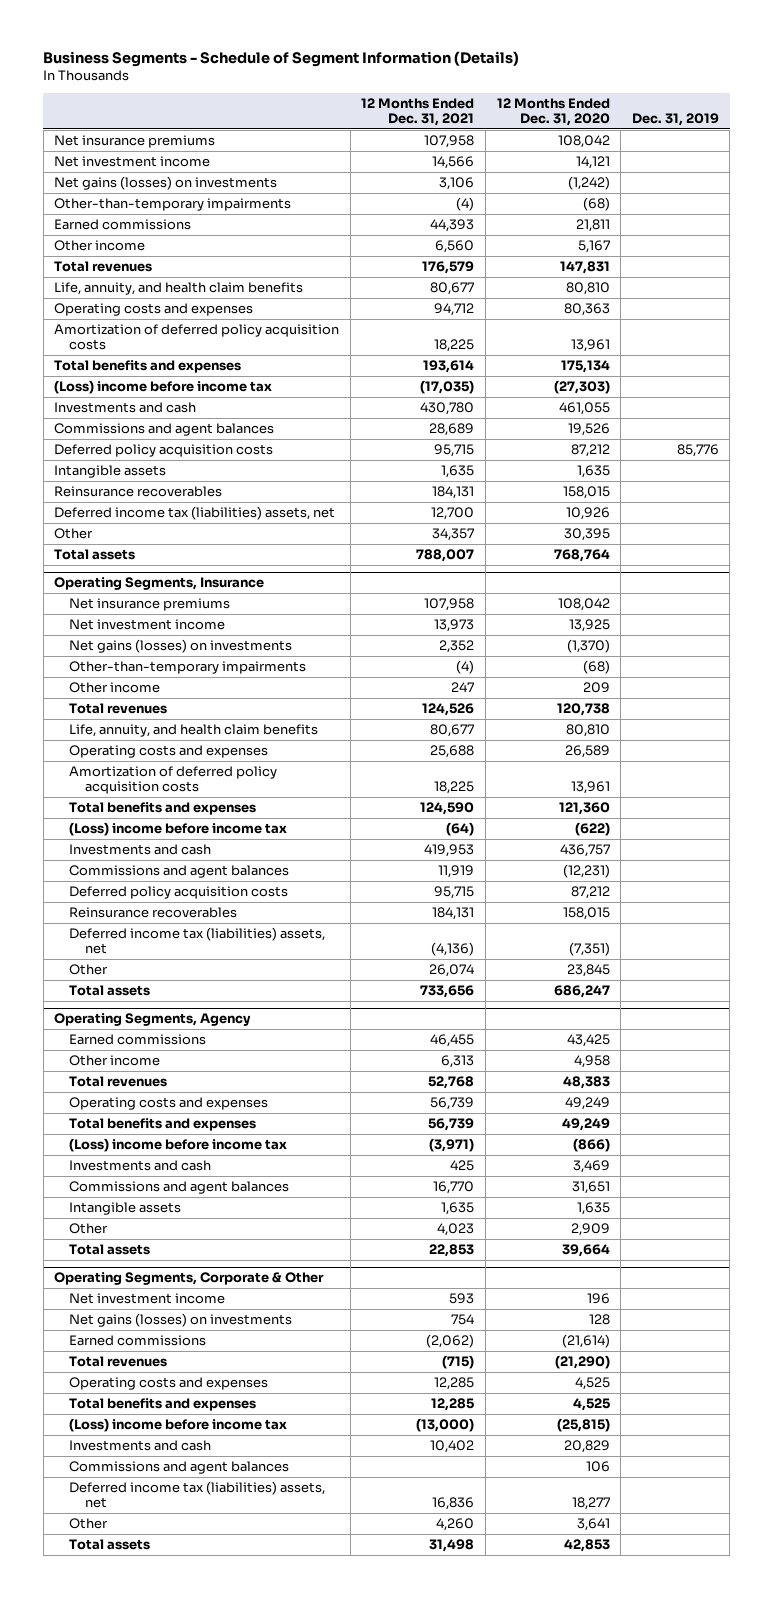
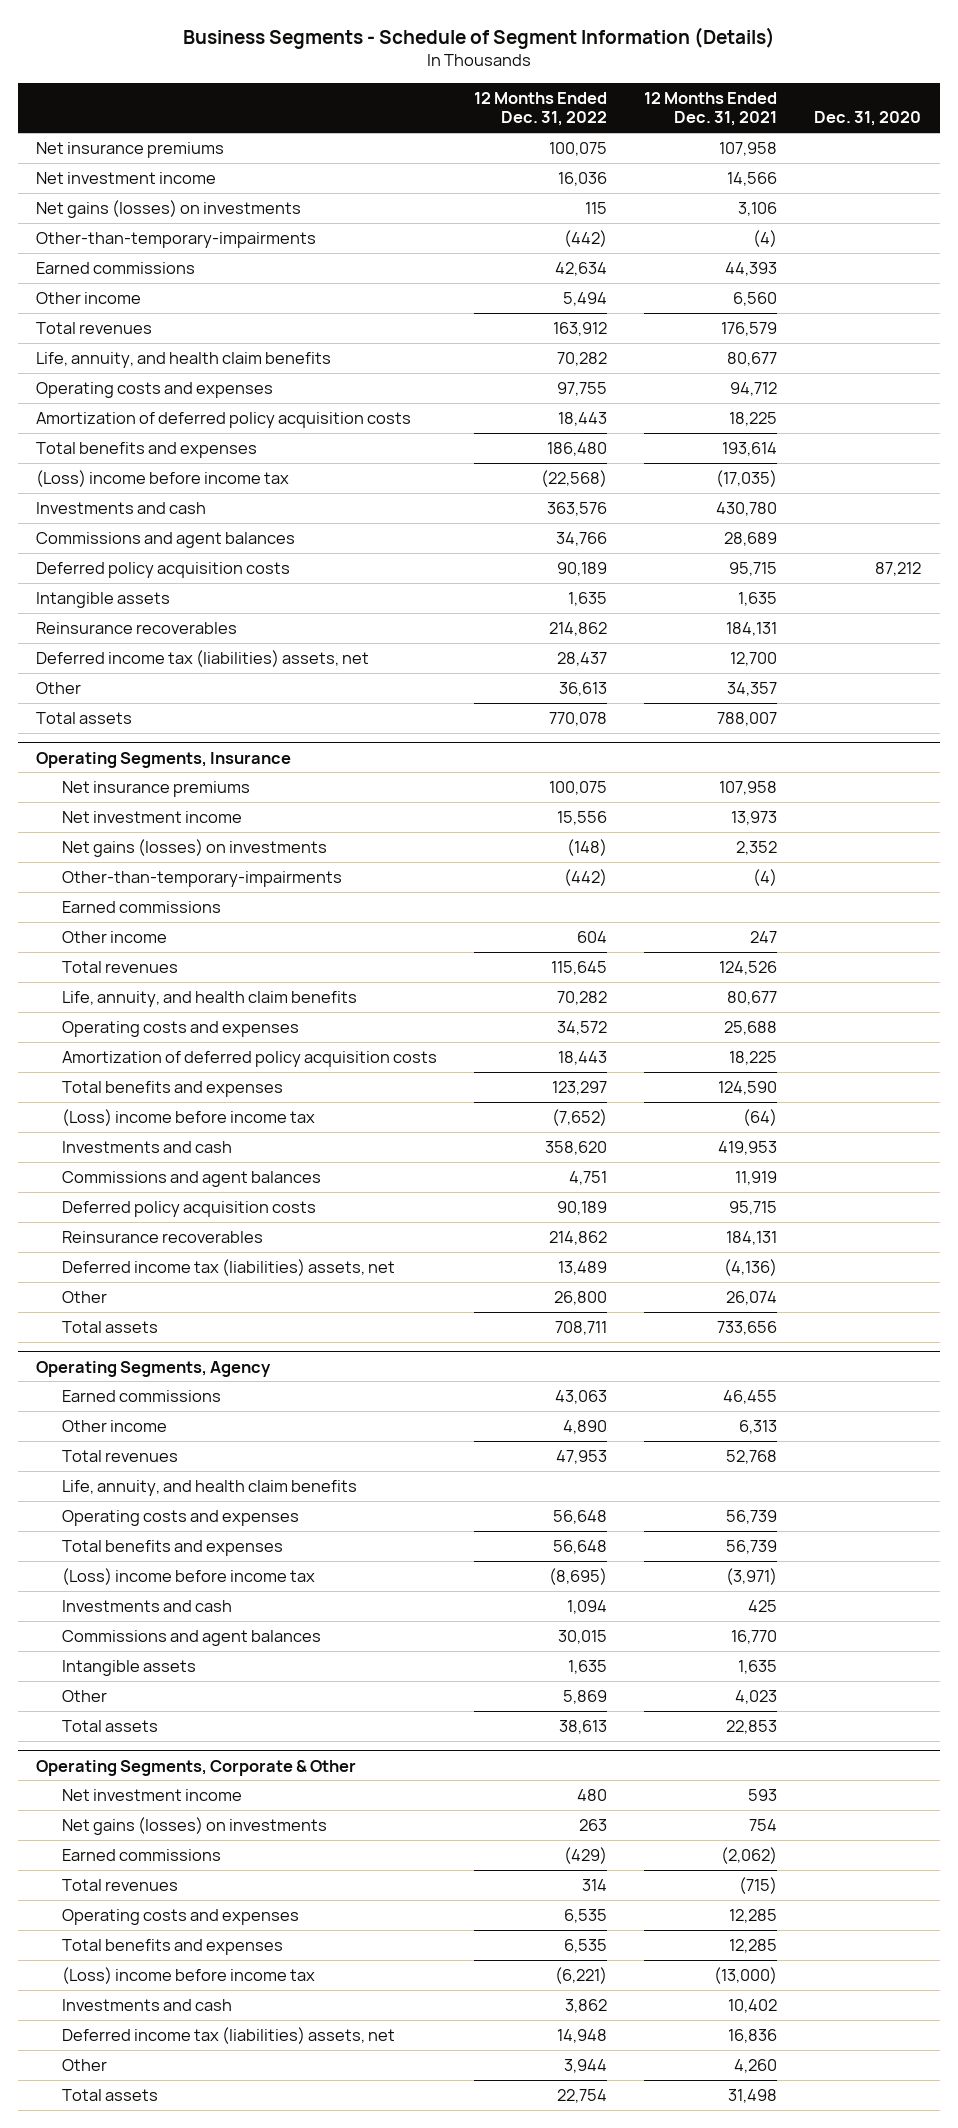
- | 12 Months Ended Dec. 31, 2021 | 12 Months Ended Dec. 31, 2020 | Dec. 31, 2019
+ | 12 Months Ended Dec. 31, 2022 | 12 Months Ended Dec. 31, 2021 | Dec. 31, 2020
- Other-than-temporary impairments | (4) | (68) |
+ Other-than-temporary-impairments | (442) | (4) |
@ Operating Segments, Insurance
- Other-than-temporary impairments | (4) | (68) |
+ Other-than-temporary-impairments | (442) | (4) |
+ Earned commissions
@ Operating Segments, Agency
+ Life, annuity, and health claim benefits
@ Operating Segments, Corporate & Other
- Commissions and agent balances | | 106 |

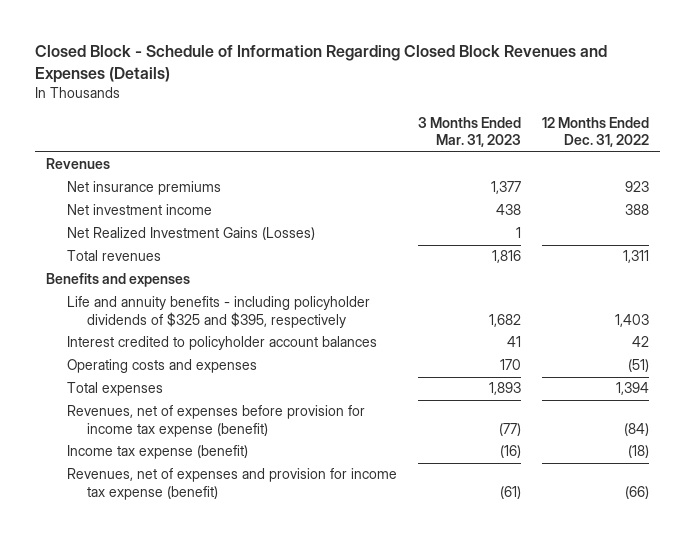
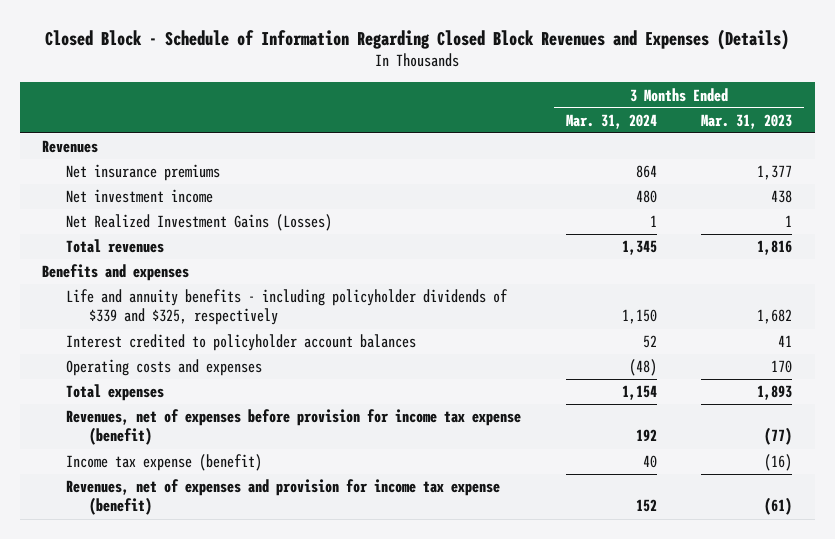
- | 3 Months Ended Mar. 31, 2023 | 12 Months Ended Dec. 31, 2022
+ | 3 Months Ended Mar. 31, 2024 | 3 Months Ended Mar. 31, 2023
- Life and annuity benefits - including policyholder dividends of $325 and $395, respectively | 1,682 | 1,403
+ Life and annuity benefits - including policyholder dividends of $339 and $325, respectively | 1,150 | 1,682

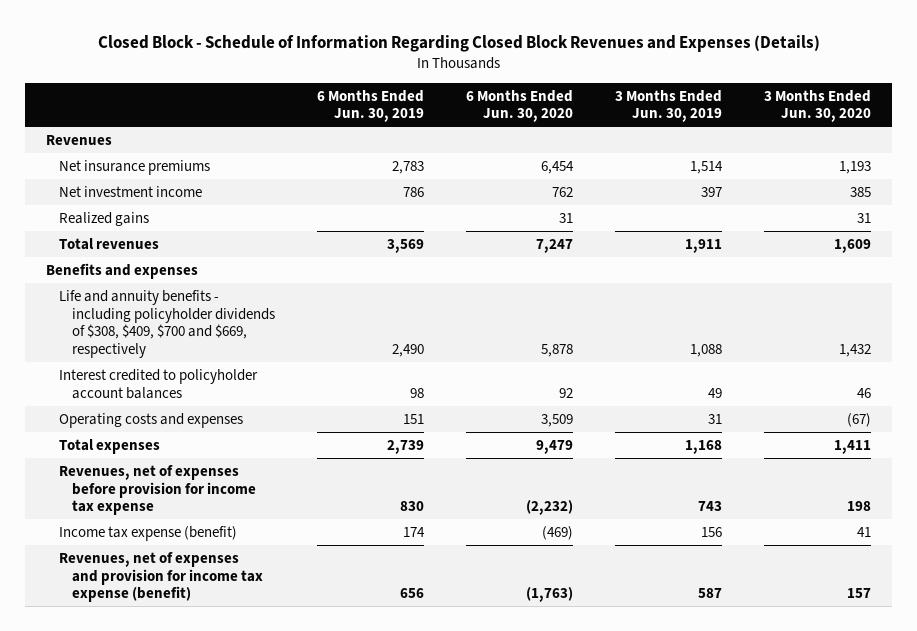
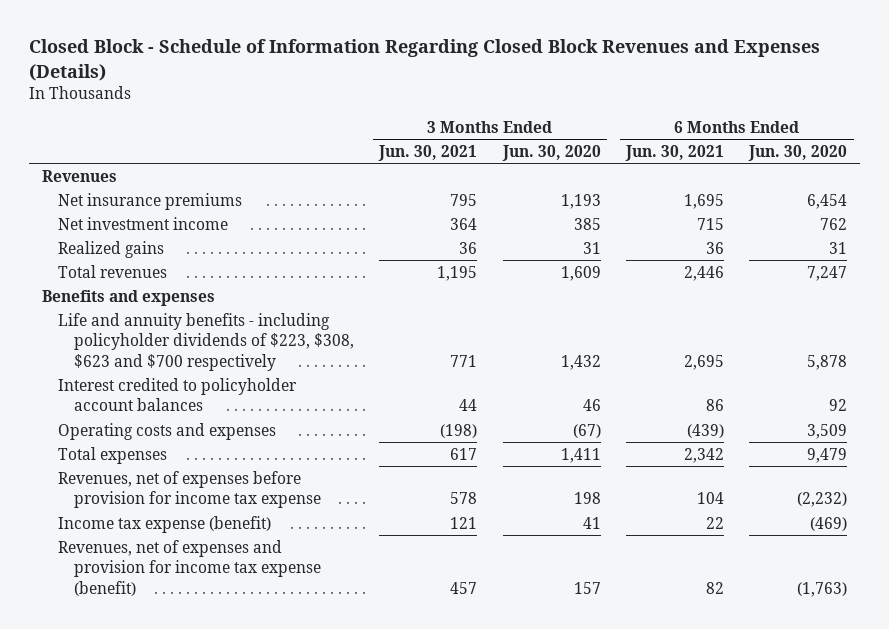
- | 6 Months Ended Jun. 30, 2019 | 6 Months Ended Jun. 30, 2020 | 3 Months Ended Jun. 30, 2019 | 3 Months Ended Jun. 30, 2020
+ | 3 Months Ended Jun. 30, 2021 | 3 Months Ended Jun. 30, 2020 | 6 Months Ended Jun. 30, 2021 | 6 Months Ended Jun. 30, 2020
- Life and annuity benefits - including policyholder dividends of $308, $409, $700 and $669, respectively | 2,490 | 5,878 | 1,088 | 1,432
+ Life and annuity benefits - including policyholder dividends of $223, $308, $623 and $700 respectively | 771 | 1,432 | 2,695 | 5,878

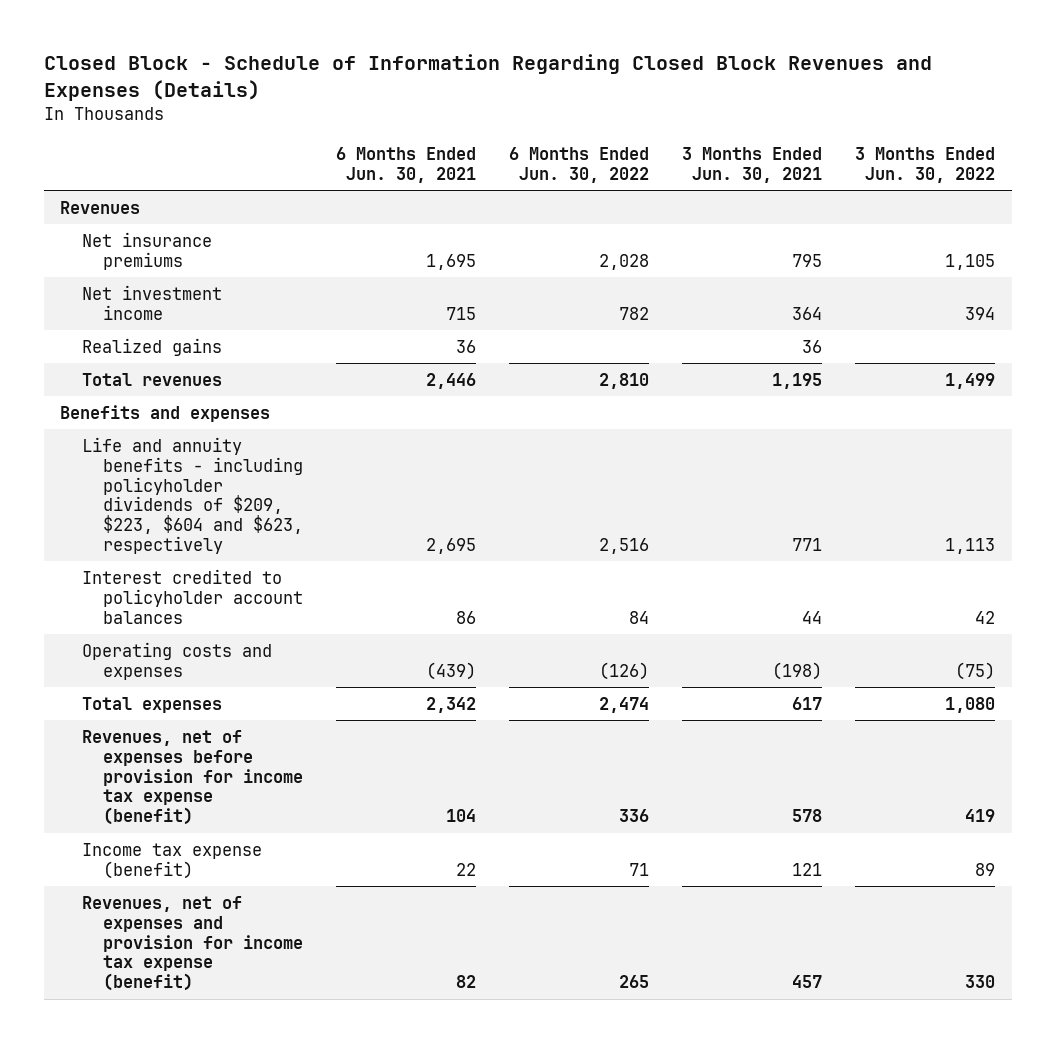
- | 3 Months Ended Jun. 30, 2021 | 3 Months Ended Jun. 30, 2020 | 6 Months Ended Jun. 30, 2021 | 6 Months Ended Jun. 30, 2020
+ | 6 Months Ended Jun. 30, 2021 | 6 Months Ended Jun. 30, 2022 | 3 Months Ended Jun. 30, 2021 | 3 Months Ended Jun. 30, 2022
- Life and annuity benefits - including policyholder dividends of $223, $308, $623 and $700 respectively | 771 | 1,432 | 2,695 | 5,878
+ Life and annuity benefits - including policyholder dividends of $209, $223, $604 and $623, respectively | 2,695 | 2,516 | 771 | 1,113
- Revenues, net of expenses before provision for income tax expense | 578 | 198 | 104 | (2,232)
+ Revenues, net of expenses before provision for income tax expense (benefit) | 104 | 336 | 578 | 419

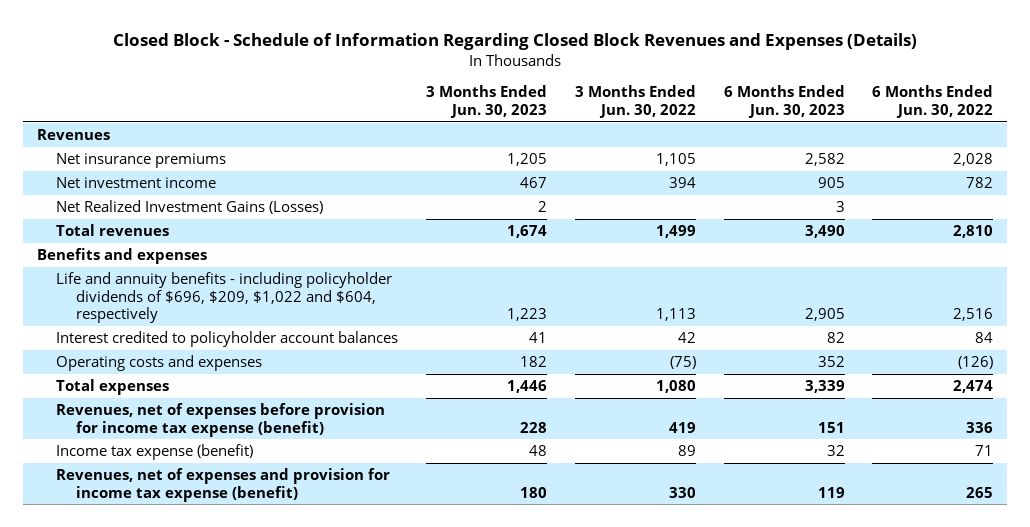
- | 6 Months Ended Jun. 30, 2021 | 6 Months Ended Jun. 30, 2022 | 3 Months Ended Jun. 30, 2021 | 3 Months Ended Jun. 30, 2022
+ | 3 Months Ended Jun. 30, 2023 | 3 Months Ended Jun. 30, 2022 | 6 Months Ended Jun. 30, 2023 | 6 Months Ended Jun. 30, 2022
- Realized gains | 36 | | 36 |
+ Net Realized Investment Gains (Losses) | 2 | | 3 |
- Life and annuity benefits - including policyholder dividends of $209, $223, $604 and $623, respectively | 2,695 | 2,516 | 771 | 1,113
+ Life and annuity benefits - including policyholder dividends of $696, $209, $1,022 and $604, respectively | 1,223 | 1,113 | 2,905 | 2,516

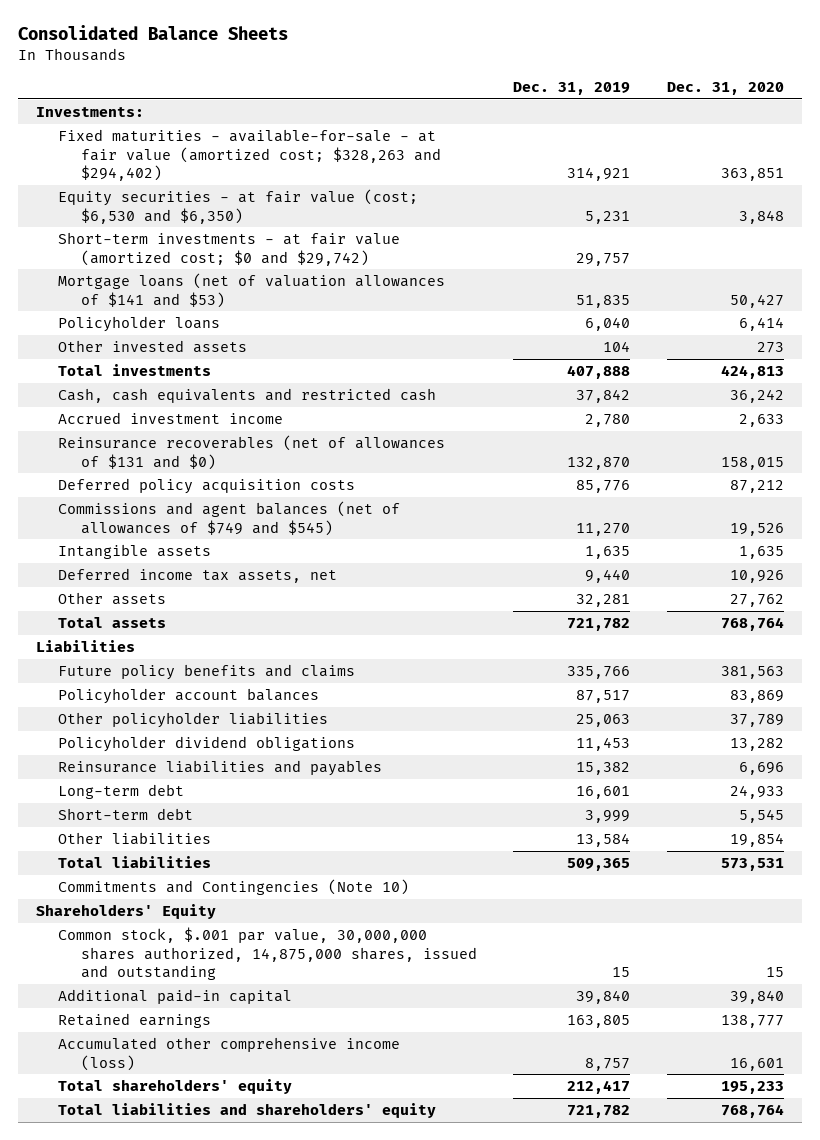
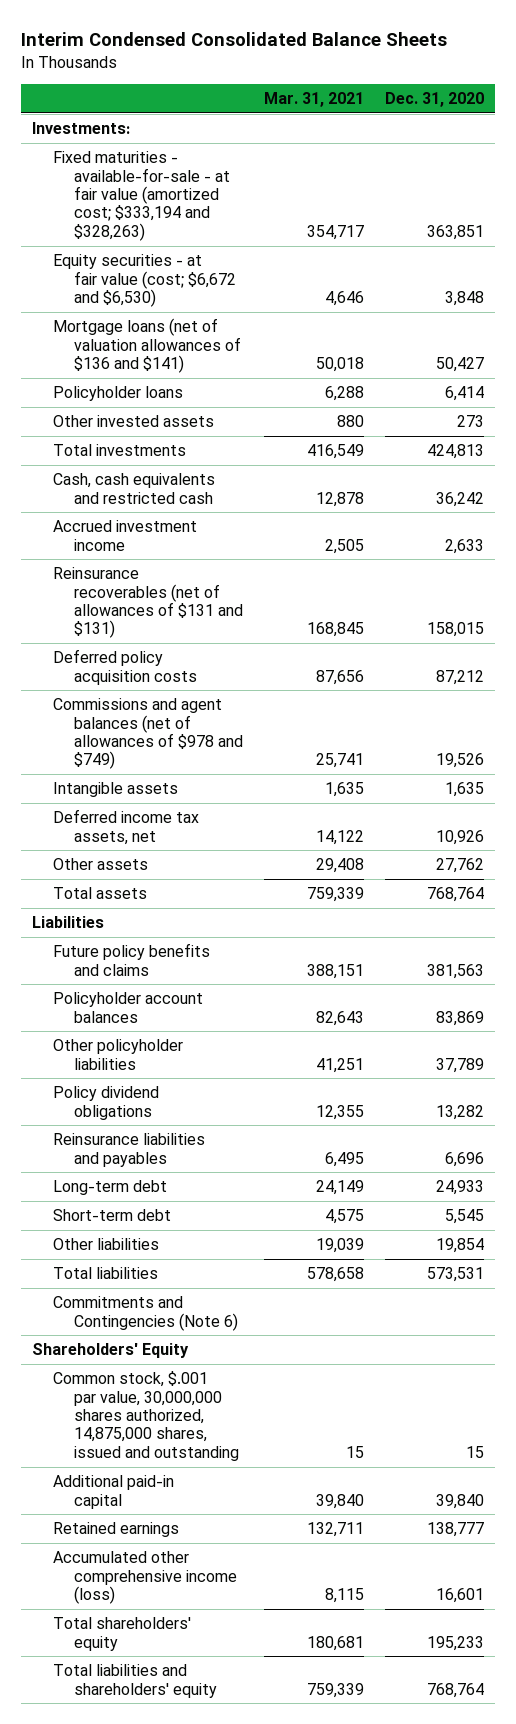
- Consolidated Balance Sheets
+ Interim Condensed Consolidated Balance Sheets
- | Dec. 31, 2019 | Dec. 31, 2020
+ | Mar. 31, 2021 | Dec. 31, 2020
- Fixed maturities - available-for-sale - at fair value (amortized cost; $328,263 and $294,402) | 314,921 | 363,851
- Equity securities - at fair value (cost; $6,530 and $6,350) | 5,231 | 3,848
- Short-term investments - at fair value (amortized cost; $0 and $29,742) | 29,757 |
- Mortgage loans (net of valuation allowances of $141 and $53) | 51,835 | 50,427
+ Fixed maturities - available-for-sale - at fair value (amortized cost; $333,194 and $328,263) | 354,717 | 363,851
+ Equity securities - at fair value (cost; $6,672 and $6,530) | 4,646 | 3,848
+ Mortgage loans (net of valuation allowances of $136 and $141) | 50,018 | 50,427
- Reinsurance recoverables (net of allowances of $131 and $0) | 132,870 | 158,015
+ Reinsurance recoverables (net of allowances of $131 and $131) | 168,845 | 158,015
- Commissions and agent balances (net of allowances of $749 and $545) | 11,270 | 19,526
+ Commissions and agent balances (net of allowances of $978 and $749) | 25,741 | 19,526
- Policyholder dividend obligations | 11,453 | 13,282
+ Policy dividend obligations | 12,355 | 13,282
- Commitments and Contingencies (Note 10)
+ Commitments and Contingencies (Note 6)

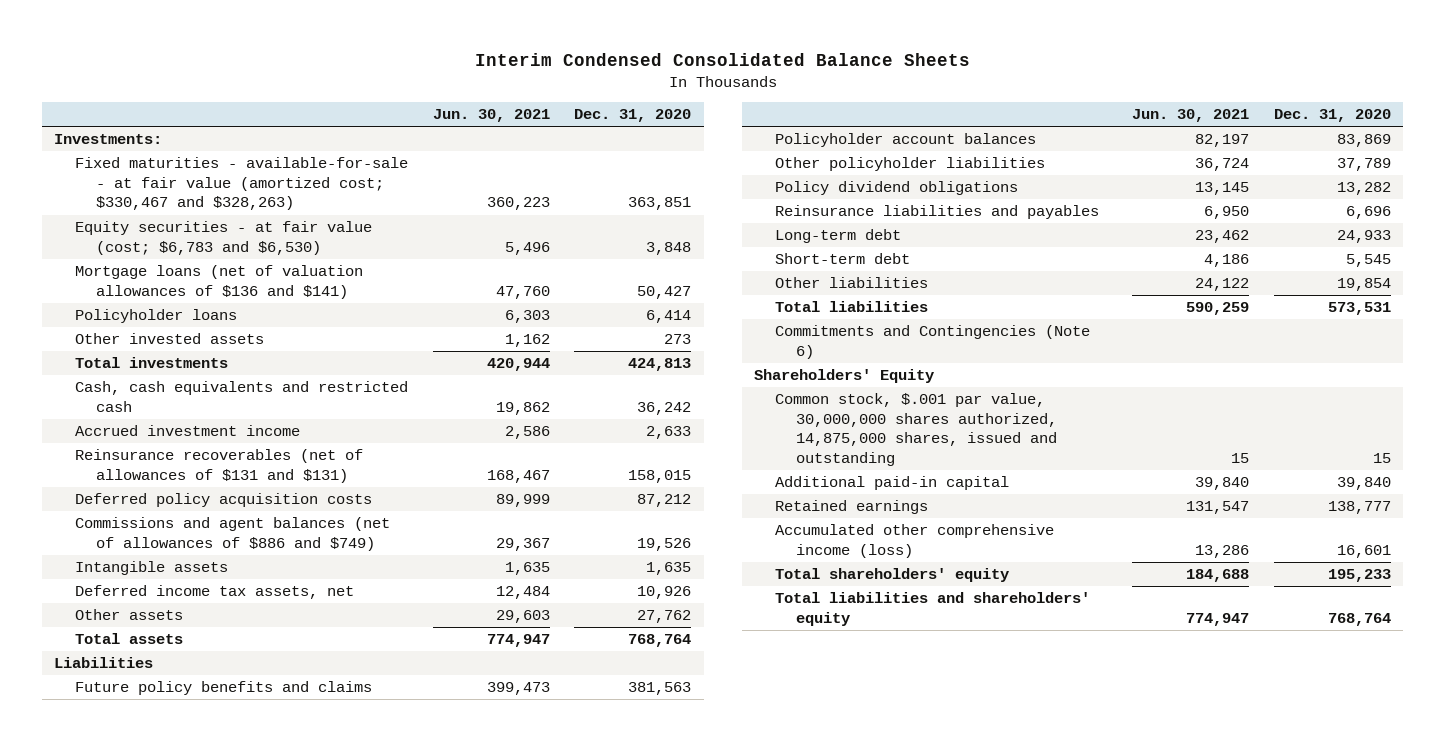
- | Mar. 31, 2021 | Dec. 31, 2020
+ | Jun. 30, 2021 | Dec. 31, 2020
- Fixed maturities - available-for-sale - at fair value (amortized cost; $333,194 and $328,263) | 354,717 | 363,851
- Equity securities - at fair value (cost; $6,672 and $6,530) | 4,646 | 3,848
+ Fixed maturities - available-for-sale - at fair value (amortized cost; $330,467 and $328,263) | 360,223 | 363,851
+ Equity securities - at fair value (cost; $6,783 and $6,530) | 5,496 | 3,848
- Commissions and agent balances (net of allowances of $978 and $749) | 25,741 | 19,526
+ Commissions and agent balances (net of allowances of $886 and $749) | 29,367 | 19,526

